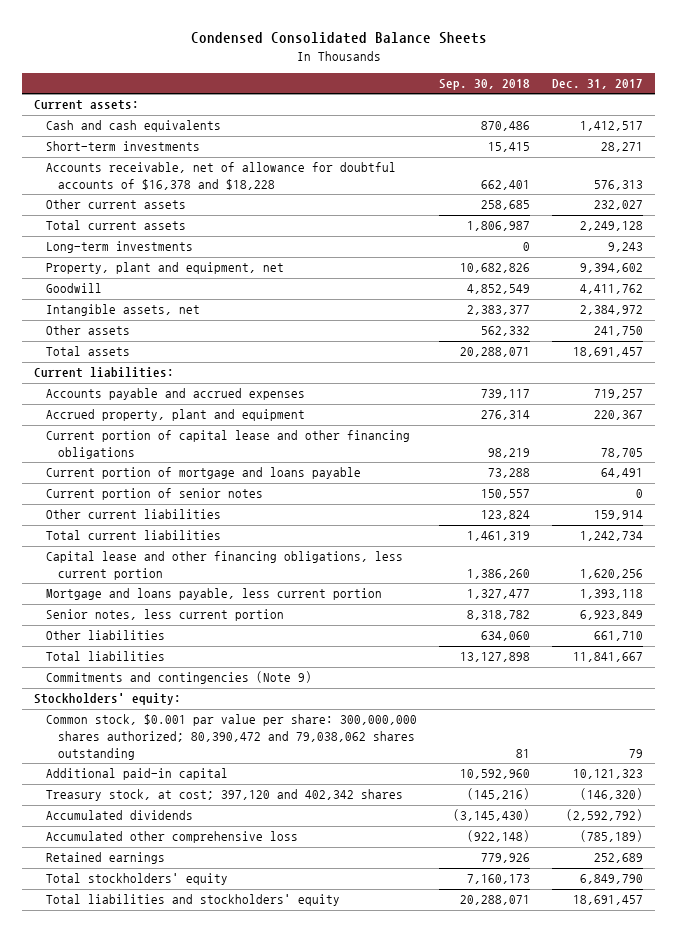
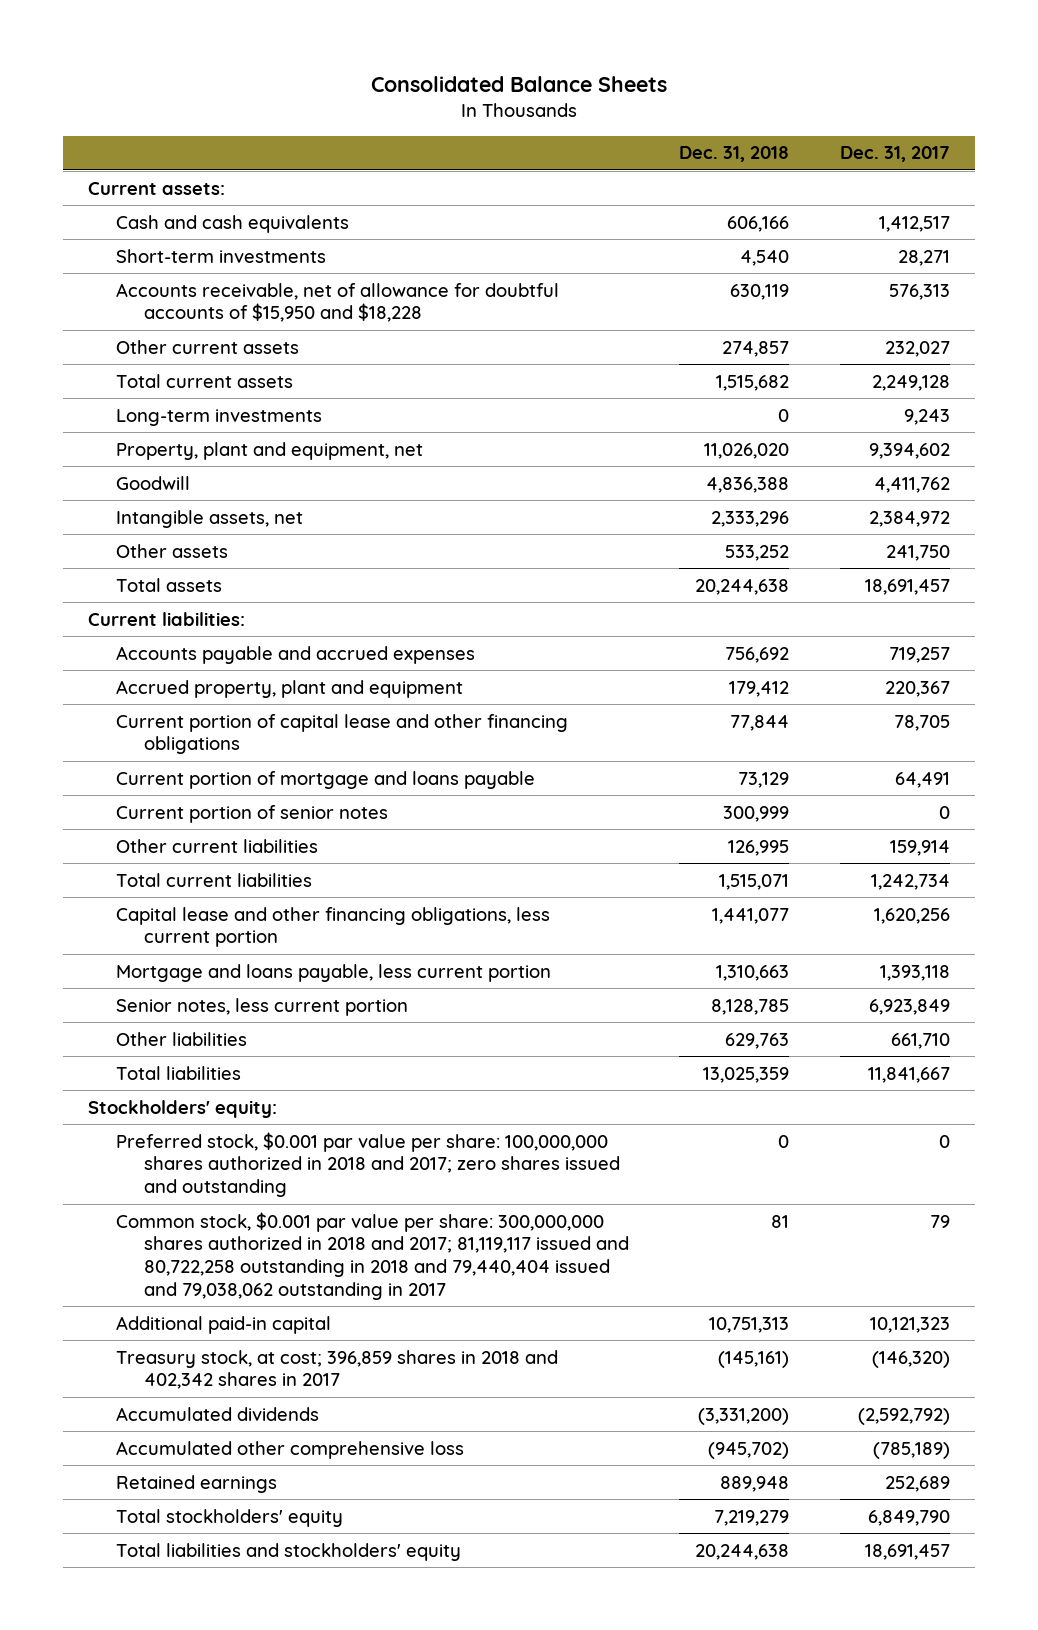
- Condensed Consolidated Balance Sheets
+ Consolidated Balance Sheets
- | Sep. 30, 2018 | Dec. 31, 2017
+ | Dec. 31, 2018 | Dec. 31, 2017
- Accounts receivable, net of allowance for doubtful accounts of $16,378 and $18,228 | 662,401 | 576,313
+ Accounts receivable, net of allowance for doubtful accounts of $15,950 and $18,228 | 630,119 | 576,313
- Commitments and contingencies (Note 9)
- Common stock, $0.001 par value per share: 300,000,000 shares authorized; 80,390,472 and 79,038,062 shares outstanding | 81 | 79
+ Preferred stock, $0.001 par value per share: 100,000,000 shares authorized in 2018 and 2017; zero shares issued and outstanding | 0 | 0
+ Common stock, $0.001 par value per share: 300,000,000 shares authorized in 2018 and 2017; 81,119,117 issued and 80,722,258 outstanding in 2018 and 79,440,404 issued and 79,038,062 outstanding in 2017 | 81 | 79
- Treasury stock, at cost; 397,120 and 402,342 shares | (145,216) | (146,320)
+ Treasury stock, at cost; 396,859 shares in 2018 and 402,342 shares in 2017 | (145,161) | (146,320)

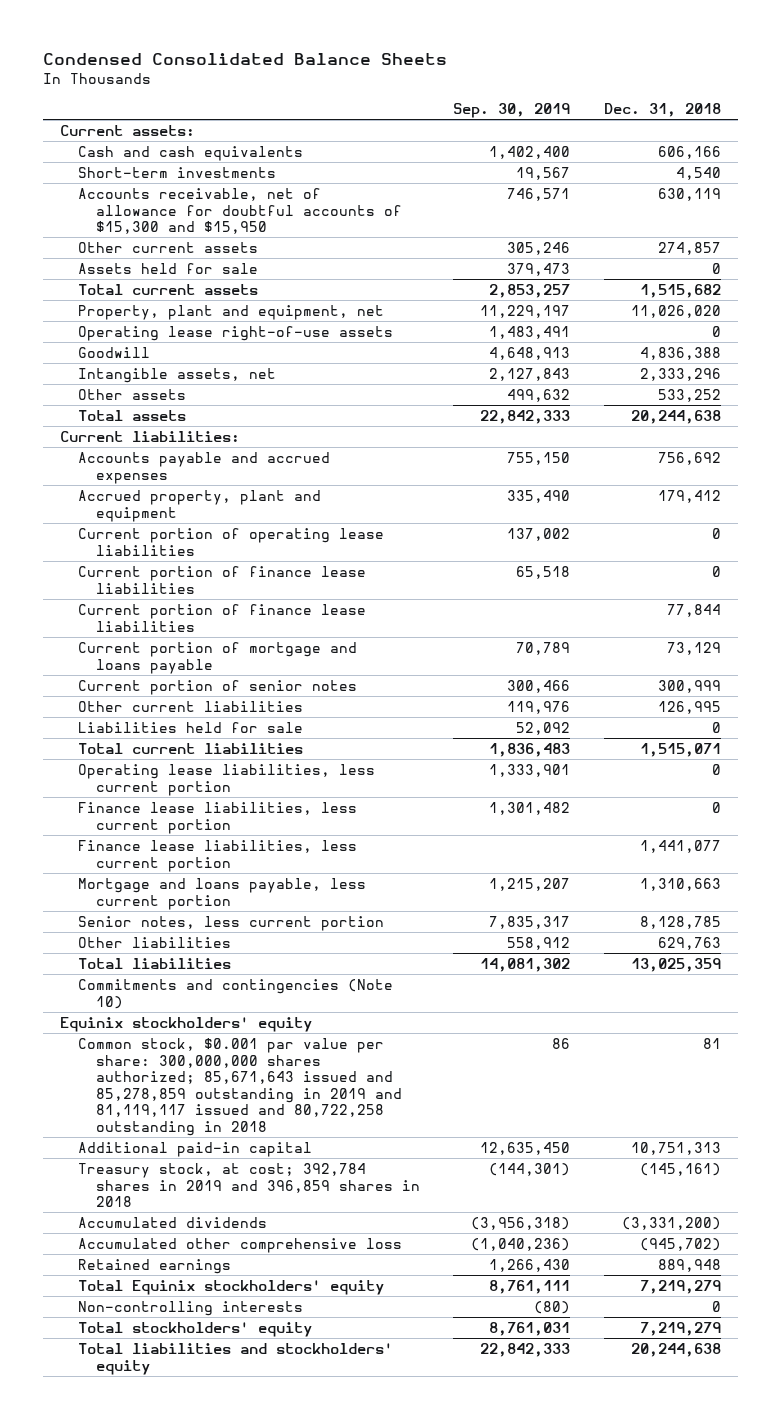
- Consolidated Balance Sheets
+ Condensed Consolidated Balance Sheets
- | Dec. 31, 2018 | Dec. 31, 2017
+ | Sep. 30, 2019 | Dec. 31, 2018
- Accounts receivable, net of allowance for doubtful accounts of $15,950 and $18,228 | 630,119 | 576,313
+ Accounts receivable, net of allowance for doubtful accounts of $15,300 and $15,950 | 746,571 | 630,119
+ Assets held for sale | 379,473 | 0
- Long-term investments | 0 | 9,243
+ Operating lease right-of-use assets | 1,483,491 | 0
- Current portion of capital lease and other financing obligations | 77,844 | 78,705
+ Current portion of operating lease liabilities | 137,002 | 0
+ Current portion of finance lease liabilities | 65,518 | 0
+ Current portion of finance lease liabilities | | 77,844
+ Liabilities held for sale | 52,092 | 0
- Capital lease and other financing obligations, less current portion | 1,441,077 | 1,620,256
+ Operating lease liabilities, less current portion | 1,333,901 | 0
+ Finance lease liabilities, less current portion | 1,301,482 | 0
+ Finance lease liabilities, less current portion | | 1,441,077
- Stockholders' equity:
- Preferred stock, $0.001 par value per share: 100,000,000 shares authorized in 2018 and 2017; zero shares issued and outstanding | 0 | 0
- Common stock, $0.001 par value per share: 300,000,000 shares authorized in 2018 and 2017; 81,119,117 issued and 80,722,258 outstanding in 2018 and 79,440,404 issued and 79,038,062 outstanding in 2017 | 81 | 79
+ Commitments and contingencies (Note 10)
+ Equinix stockholders' equity
+ Common stock, $0.001 par value per share: 300,000,000 shares authorized; 85,671,643 issued and 85,278,859 outstanding in 2019 and 81,119,117 issued and 80,722,258 outstanding in 2018 | 86 | 81
- Treasury stock, at cost; 396,859 shares in 2018 and 402,342 shares in 2017 | (145,161) | (146,320)
+ Treasury stock, at cost; 392,784 shares in 2019 and 396,859 shares in 2018 | (144,301) | (145,161)
+ Total Equinix stockholders' equity | 8,761,111 | 7,219,279
+ Non-controlling interests | (80) | 0

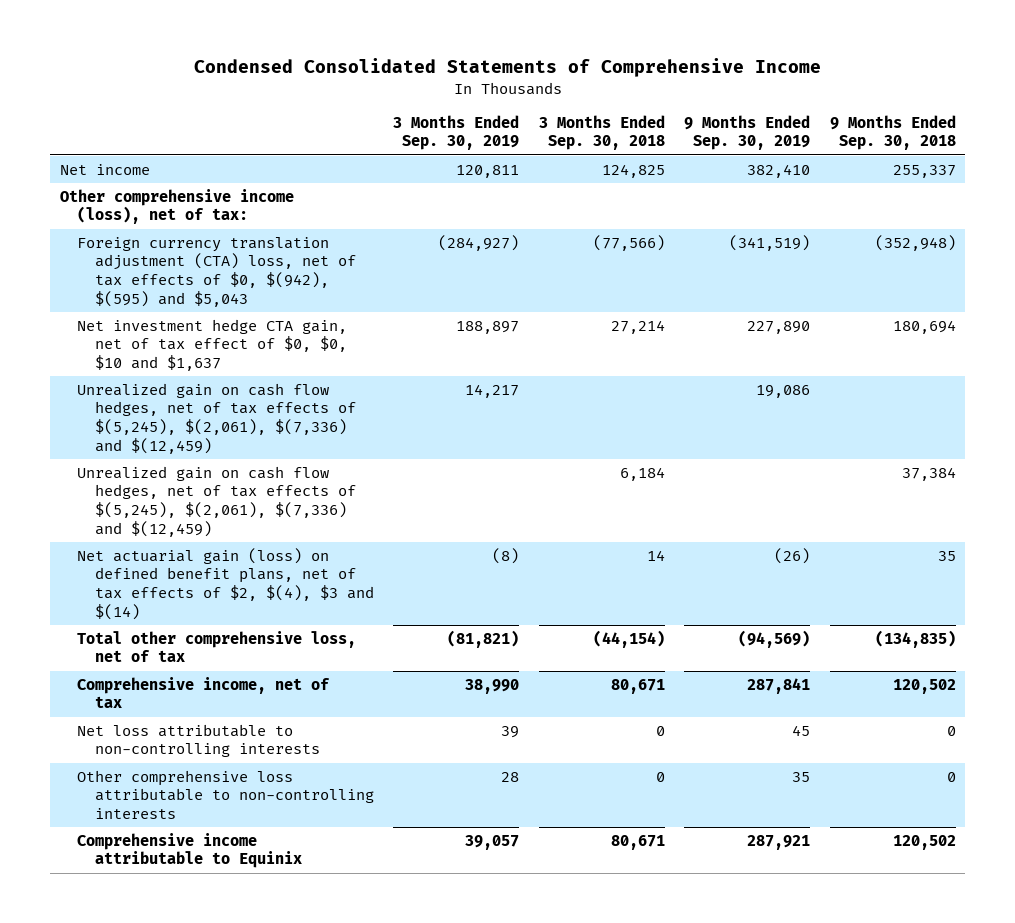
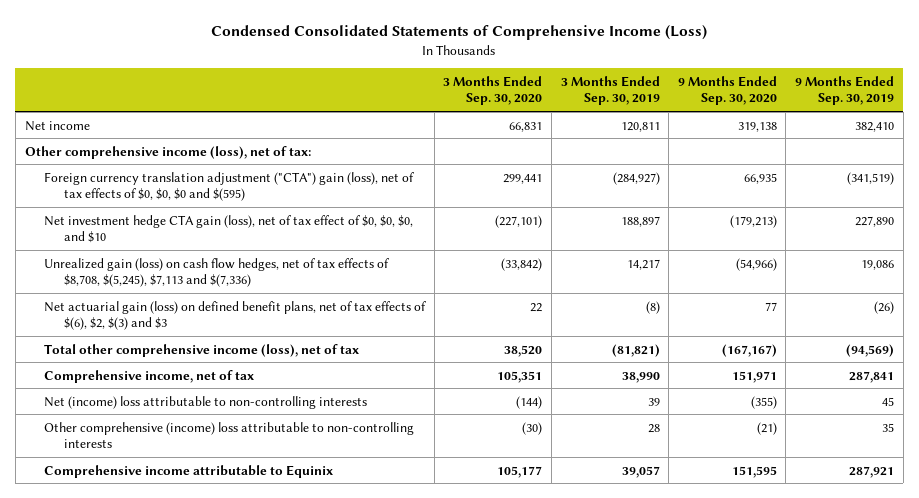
- Condensed Consolidated Statements of Comprehensive Income
+ Condensed Consolidated Statements of Comprehensive Income (Loss)
- | 3 Months Ended Sep. 30, 2019 | 3 Months Ended Sep. 30, 2018 | 9 Months Ended Sep. 30, 2019 | 9 Months Ended Sep. 30, 2018
+ | 3 Months Ended Sep. 30, 2020 | 3 Months Ended Sep. 30, 2019 | 9 Months Ended Sep. 30, 2020 | 9 Months Ended Sep. 30, 2019
- Foreign currency translation adjustment (CTA) loss, net of tax effects of $0, $(942), $(595) and $5,043 | (284,927) | (77,566) | (341,519) | (352,948)
- Net investment hedge CTA gain, net of tax effect of $0, $0, $10 and $1,637 | 188,897 | 27,214 | 227,890 | 180,694
- Unrealized gain on cash flow hedges, net of tax effects of $(5,245), $(2,061), $(7,336) and $(12,459) | 14,217 | | 19,086 |
- Unrealized gain on cash flow hedges, net of tax effects of $(5,245), $(2,061), $(7,336) and $(12,459) | | 6,184 | | 37,384
- Net actuarial gain (loss) on defined benefit plans, net of tax effects of $2, $(4), $3 and $(14) | (8) | 14 | (26) | 35
- Total other comprehensive loss, net of tax | (81,821) | (44,154) | (94,569) | (134,835)
+ Foreign currency translation adjustment ("CTA") gain (loss), net of tax effects of $0, $0, $0 and $(595) | 299,441 | (284,927) | 66,935 | (341,519)
+ Net investment hedge CTA gain (loss), net of tax effect of $0, $0, $0, and $10 | (227,101) | 188,897 | (179,213) | 227,890
+ Unrealized gain (loss) on cash flow hedges, net of tax effects of $8,708, $(5,245), $7,113 and $(7,336) | (33,842) | 14,217 | (54,966) | 19,086
+ Net actuarial gain (loss) on defined benefit plans, net of tax effects of $(6), $2, $(3) and $3 | 22 | (8) | 77 | (26)
+ Total other comprehensive income (loss), net of tax | 38,520 | (81,821) | (167,167) | (94,569)
- Net loss attributable to non-controlling interests | 39 | 0 | 45 | 0
- Other comprehensive loss attributable to non-controlling interests | 28 | 0 | 35 | 0
+ Net (income) loss attributable to non-controlling interests | (144) | 39 | (355) | 45
+ Other comprehensive (income) loss attributable to non-controlling interests | (30) | 28 | (21) | 35

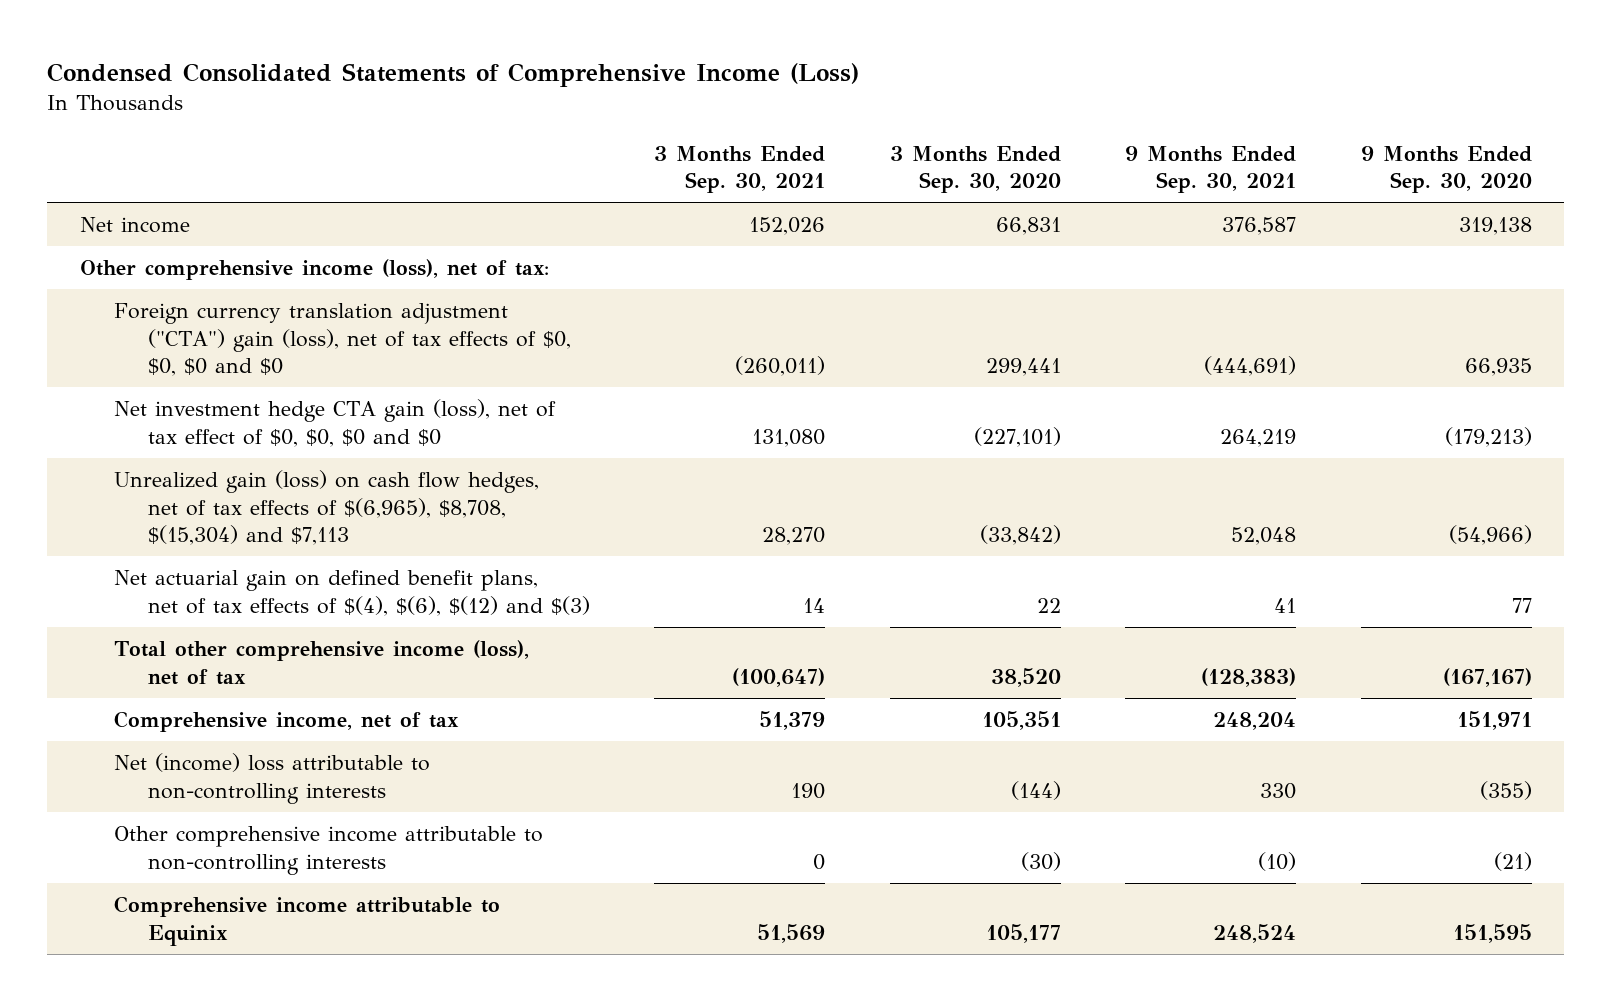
- | 3 Months Ended Sep. 30, 2020 | 3 Months Ended Sep. 30, 2019 | 9 Months Ended Sep. 30, 2020 | 9 Months Ended Sep. 30, 2019
+ | 3 Months Ended Sep. 30, 2021 | 3 Months Ended Sep. 30, 2020 | 9 Months Ended Sep. 30, 2021 | 9 Months Ended Sep. 30, 2020
- Foreign currency translation adjustment ("CTA") gain (loss), net of tax effects of $0, $0, $0 and $(595) | 299,441 | (284,927) | 66,935 | (341,519)
- Net investment hedge CTA gain (loss), net of tax effect of $0, $0, $0, and $10 | (227,101) | 188,897 | (179,213) | 227,890
- Unrealized gain (loss) on cash flow hedges, net of tax effects of $8,708, $(5,245), $7,113 and $(7,336) | (33,842) | 14,217 | (54,966) | 19,086
- Net actuarial gain (loss) on defined benefit plans, net of tax effects of $(6), $2, $(3) and $3 | 22 | (8) | 77 | (26)
+ Foreign currency translation adjustment ("CTA") gain (loss), net of tax effects of $0, $0, $0 and $0 | (260,011) | 299,441 | (444,691) | 66,935
+ Net investment hedge CTA gain (loss), net of tax effect of $0, $0, $0 and $0 | 131,080 | (227,101) | 264,219 | (179,213)
+ Unrealized gain (loss) on cash flow hedges, net of tax effects of $(6,965), $8,708, $(15,304) and $7,113 | 28,270 | (33,842) | 52,048 | (54,966)
+ Net actuarial gain on defined benefit plans, net of tax effects of $(4), $(6), $(12) and $(3) | 14 | 22 | 41 | 77
- Other comprehensive (income) loss attributable to non-controlling interests | (30) | 28 | (21) | 35
+ Other comprehensive income attributable to non-controlling interests | 0 | (30) | (10) | (21)

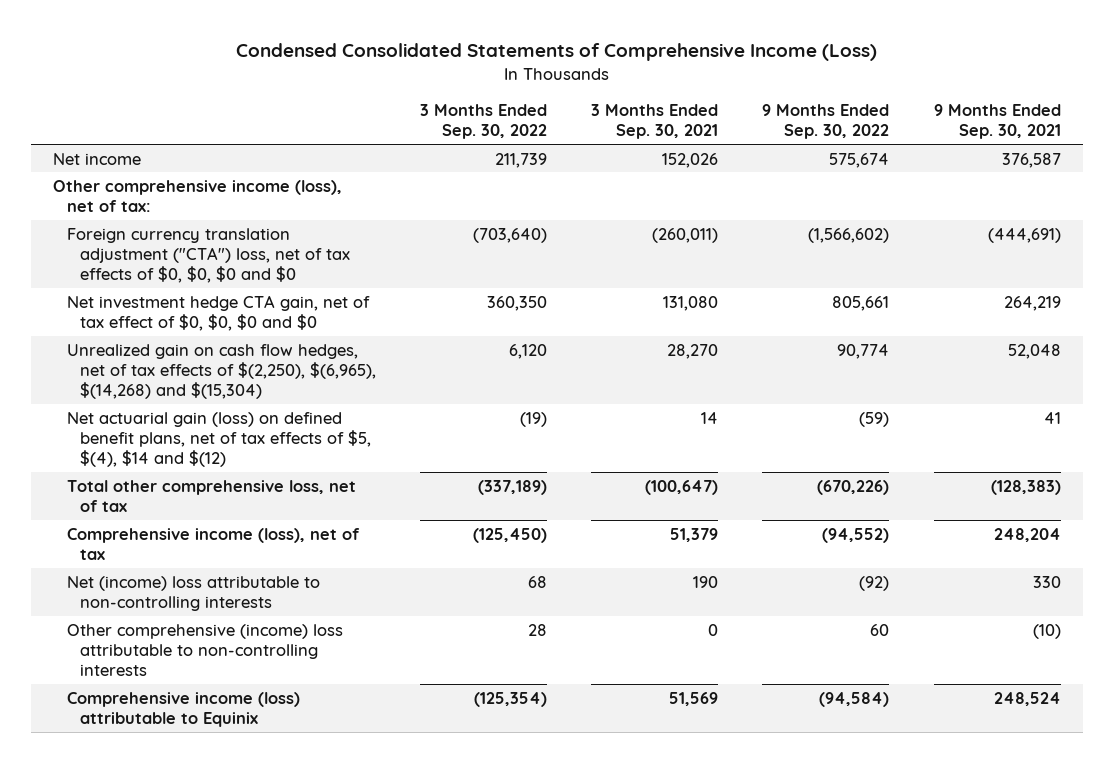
- | 3 Months Ended Sep. 30, 2021 | 3 Months Ended Sep. 30, 2020 | 9 Months Ended Sep. 30, 2021 | 9 Months Ended Sep. 30, 2020
+ | 3 Months Ended Sep. 30, 2022 | 3 Months Ended Sep. 30, 2021 | 9 Months Ended Sep. 30, 2022 | 9 Months Ended Sep. 30, 2021
- Foreign currency translation adjustment ("CTA") gain (loss), net of tax effects of $0, $0, $0 and $0 | (260,011) | 299,441 | (444,691) | 66,935
- Net investment hedge CTA gain (loss), net of tax effect of $0, $0, $0 and $0 | 131,080 | (227,101) | 264,219 | (179,213)
- Unrealized gain (loss) on cash flow hedges, net of tax effects of $(6,965), $8,708, $(15,304) and $7,113 | 28,270 | (33,842) | 52,048 | (54,966)
- Net actuarial gain on defined benefit plans, net of tax effects of $(4), $(6), $(12) and $(3) | 14 | 22 | 41 | 77
- Total other comprehensive income (loss), net of tax | (100,647) | 38,520 | (128,383) | (167,167)
- Comprehensive income, net of tax | 51,379 | 105,351 | 248,204 | 151,971
+ Foreign currency translation adjustment ("CTA") loss, net of tax effects of $0, $0, $0 and $0 | (703,640) | (260,011) | (1,566,602) | (444,691)
+ Net investment hedge CTA gain, net of tax effect of $0, $0, $0 and $0 | 360,350 | 131,080 | 805,661 | 264,219
+ Unrealized gain on cash flow hedges, net of tax effects of $(2,250), $(6,965), $(14,268) and $(15,304) | 6,120 | 28,270 | 90,774 | 52,048
+ Net actuarial gain (loss) on defined benefit plans, net of tax effects of $5, $(4), $14 and $(12) | (19) | 14 | (59) | 41
+ Total other comprehensive loss, net of tax | (337,189) | (100,647) | (670,226) | (128,383)
+ Comprehensive income (loss), net of tax | (125,450) | 51,379 | (94,552) | 248,204
- Other comprehensive income attributable to non-controlling interests | 0 | (30) | (10) | (21)
- Comprehensive income attributable to Equinix | 51,569 | 105,177 | 248,524 | 151,595
+ Other comprehensive (income) loss attributable to non-controlling interests | 28 | 0 | 60 | (10)
+ Comprehensive income (loss) attributable to Equinix | (125,354) | 51,569 | (94,584) | 248,524

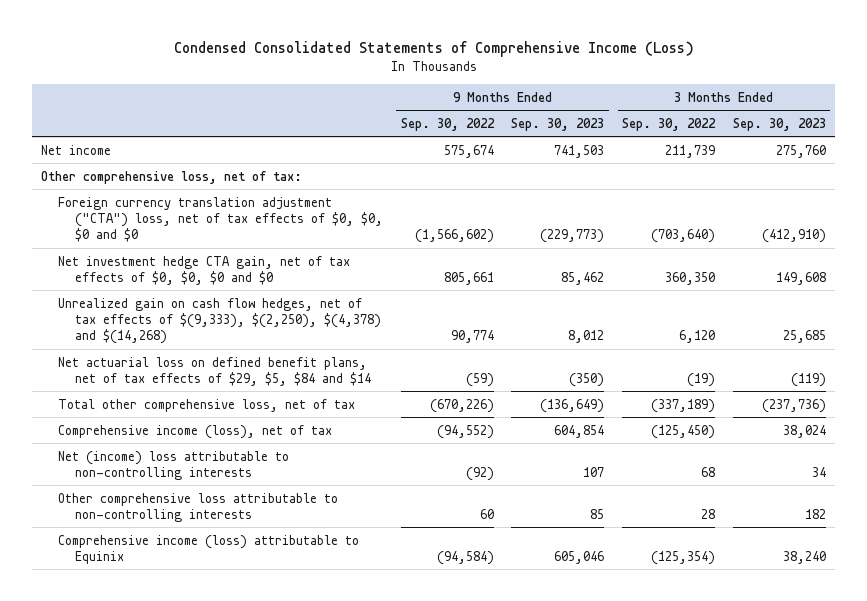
- | 3 Months Ended Sep. 30, 2022 | 3 Months Ended Sep. 30, 2021 | 9 Months Ended Sep. 30, 2022 | 9 Months Ended Sep. 30, 2021
+ | 9 Months Ended Sep. 30, 2022 | 9 Months Ended Sep. 30, 2023 | 3 Months Ended Sep. 30, 2022 | 3 Months Ended Sep. 30, 2023
- Other comprehensive income (loss), net of tax:
+ Other comprehensive loss, net of tax:
- Net investment hedge CTA gain, net of tax effect of $0, $0, $0 and $0 | 360,350 | 131,080 | 805,661 | 264,219
- Unrealized gain on cash flow hedges, net of tax effects of $(2,250), $(6,965), $(14,268) and $(15,304) | 6,120 | 28,270 | 90,774 | 52,048
- Net actuarial gain (loss) on defined benefit plans, net of tax effects of $5, $(4), $14 and $(12) | (19) | 14 | (59) | 41
+ Net investment hedge CTA gain, net of tax effects of $0, $0, $0 and $0 | 805,661 | 85,462 | 360,350 | 149,608
+ Unrealized gain on cash flow hedges, net of tax effects of $(9,333), $(2,250), $(4,378) and $(14,268) | 90,774 | 8,012 | 6,120 | 25,685
+ Net actuarial loss on defined benefit plans, net of tax effects of $29, $5, $84 and $14 | (59) | (350) | (19) | (119)
- Other comprehensive (income) loss attributable to non-controlling interests | 28 | 0 | 60 | (10)
+ Other comprehensive loss attributable to non-controlling interests | 60 | 85 | 28 | 182

